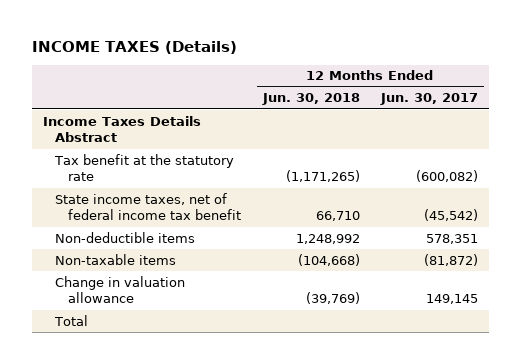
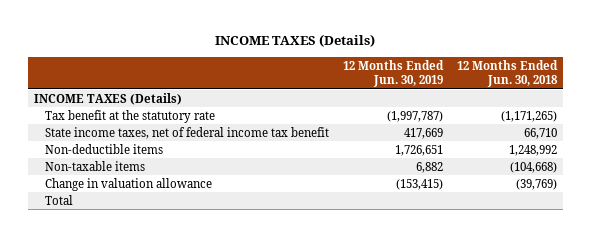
- | 12 Months Ended Jun. 30, 2018 | 12 Months Ended Jun. 30, 2017
+ | 12 Months Ended Jun. 30, 2019 | 12 Months Ended Jun. 30, 2018
- Income Taxes Details Abstract
+ INCOME TAXES (Details)

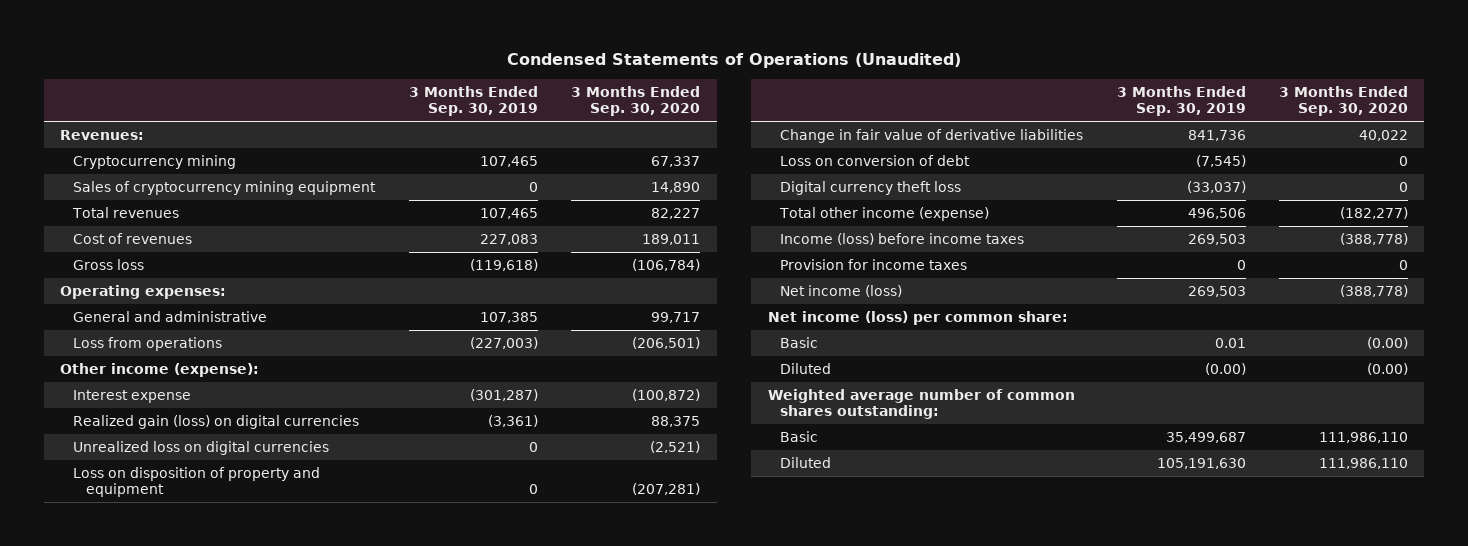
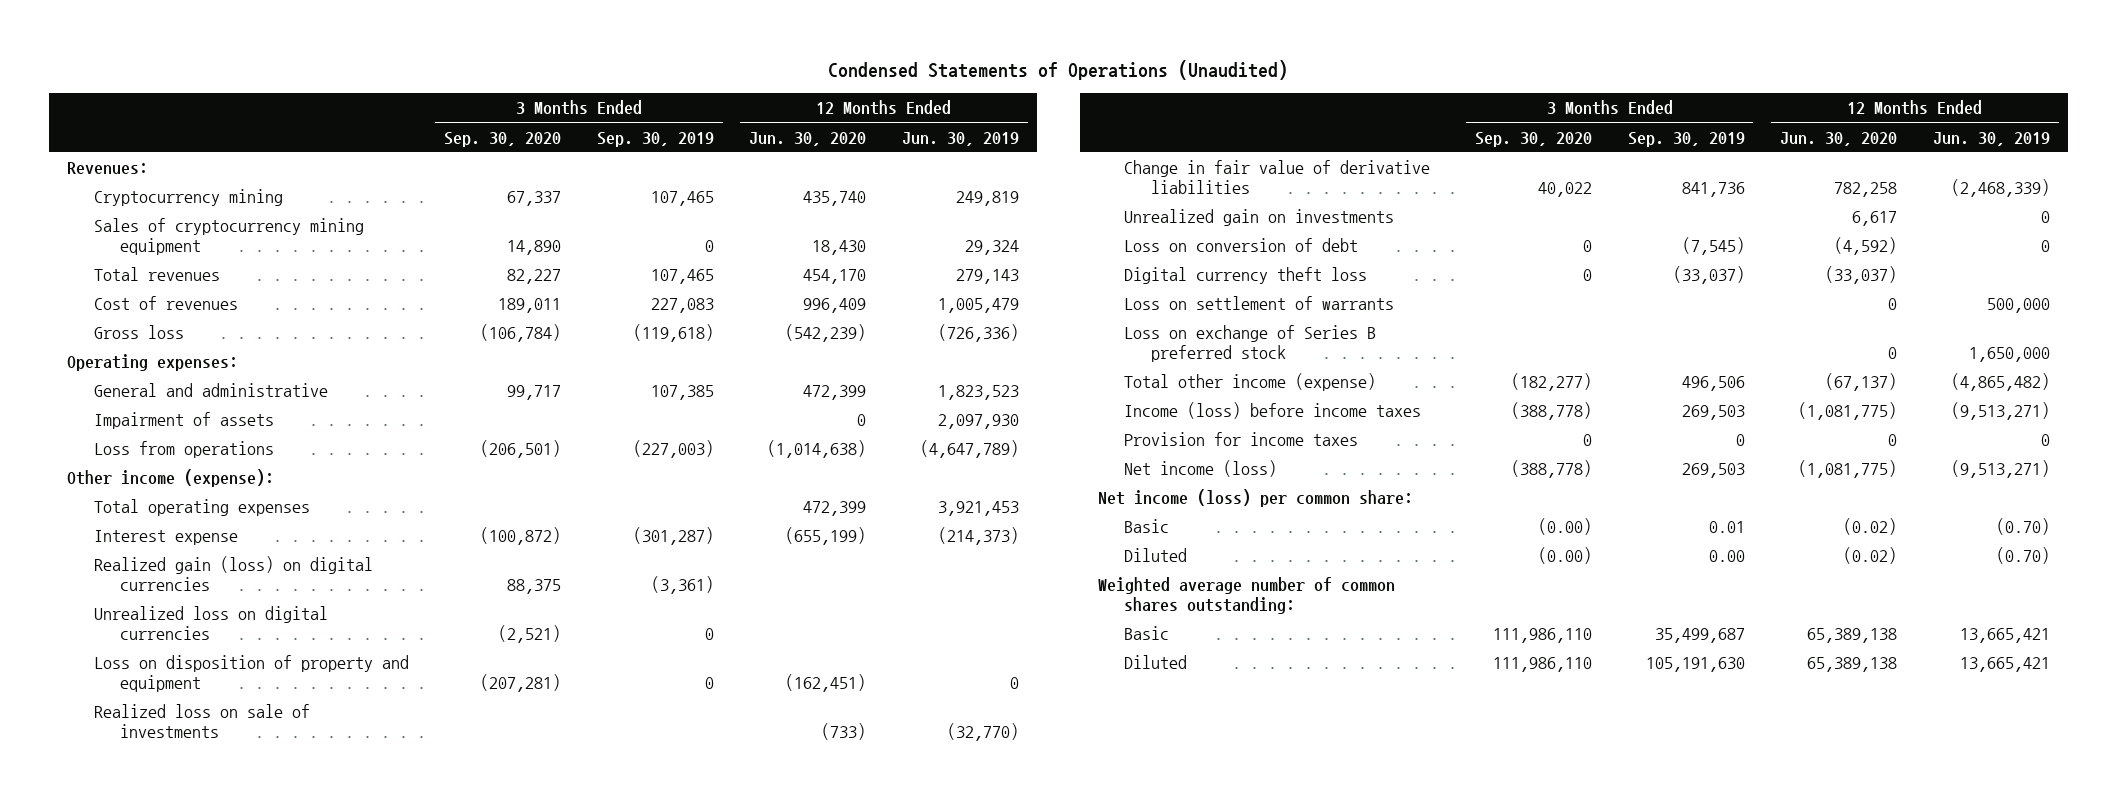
- | 3 Months Ended Sep. 30, 2019 | 3 Months Ended Sep. 30, 2020
+ | 3 Months Ended Sep. 30, 2020 | 3 Months Ended Sep. 30, 2019 | 12 Months Ended Jun. 30, 2020 | 12 Months Ended Jun. 30, 2019
+ Impairment of assets | | | 0 | 2,097,930
+ Total operating expenses | | | 472,399 | 3,921,453
+ Realized loss on sale of investments | | | (733) | (32,770)
+ Unrealized gain on investments | | | 6,617 | 0
+ Loss on settlement of warrants | | | 0 | 500,000
+ Loss on exchange of Series B preferred stock | | | 0 | 1,650,000
- Diluted | (0.00) | (0.00)
+ Diluted | (0.00) | 0.00 | (0.02) | (0.70)

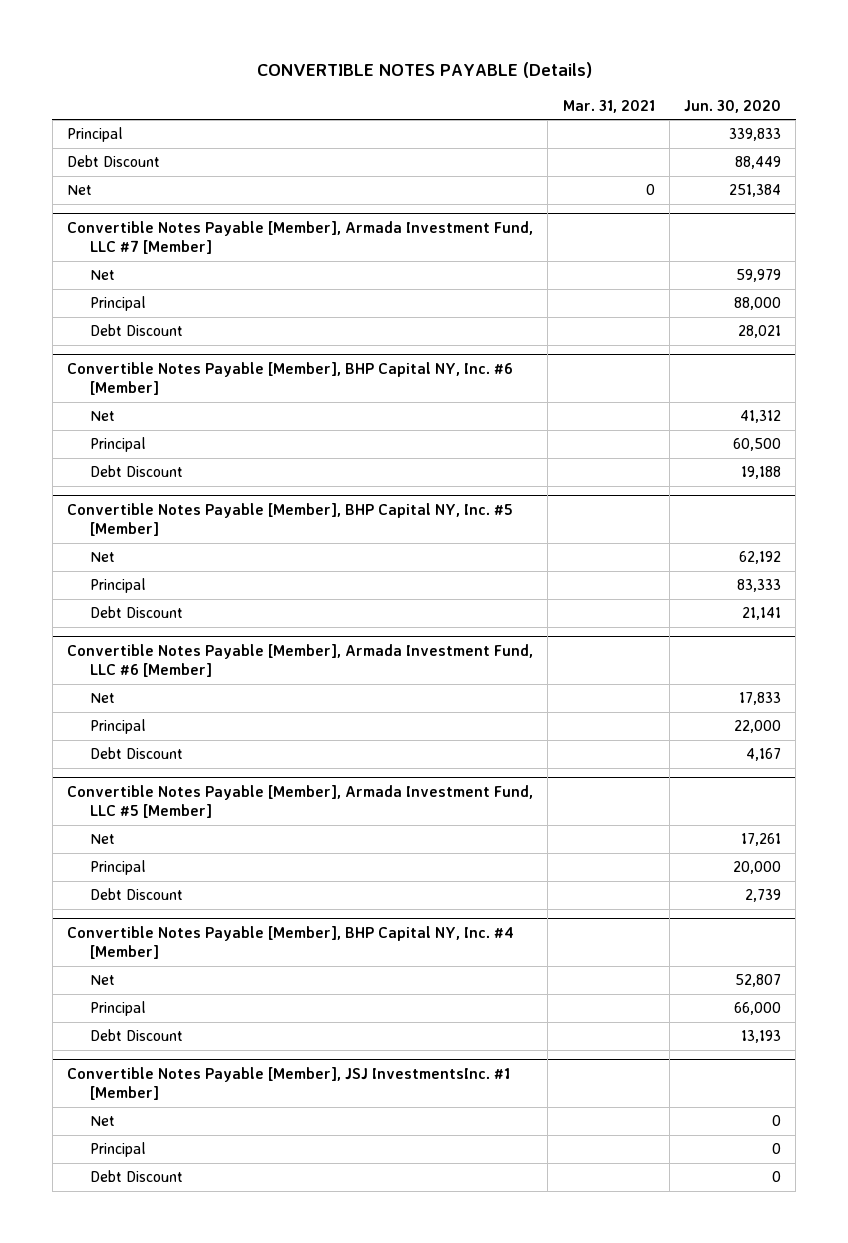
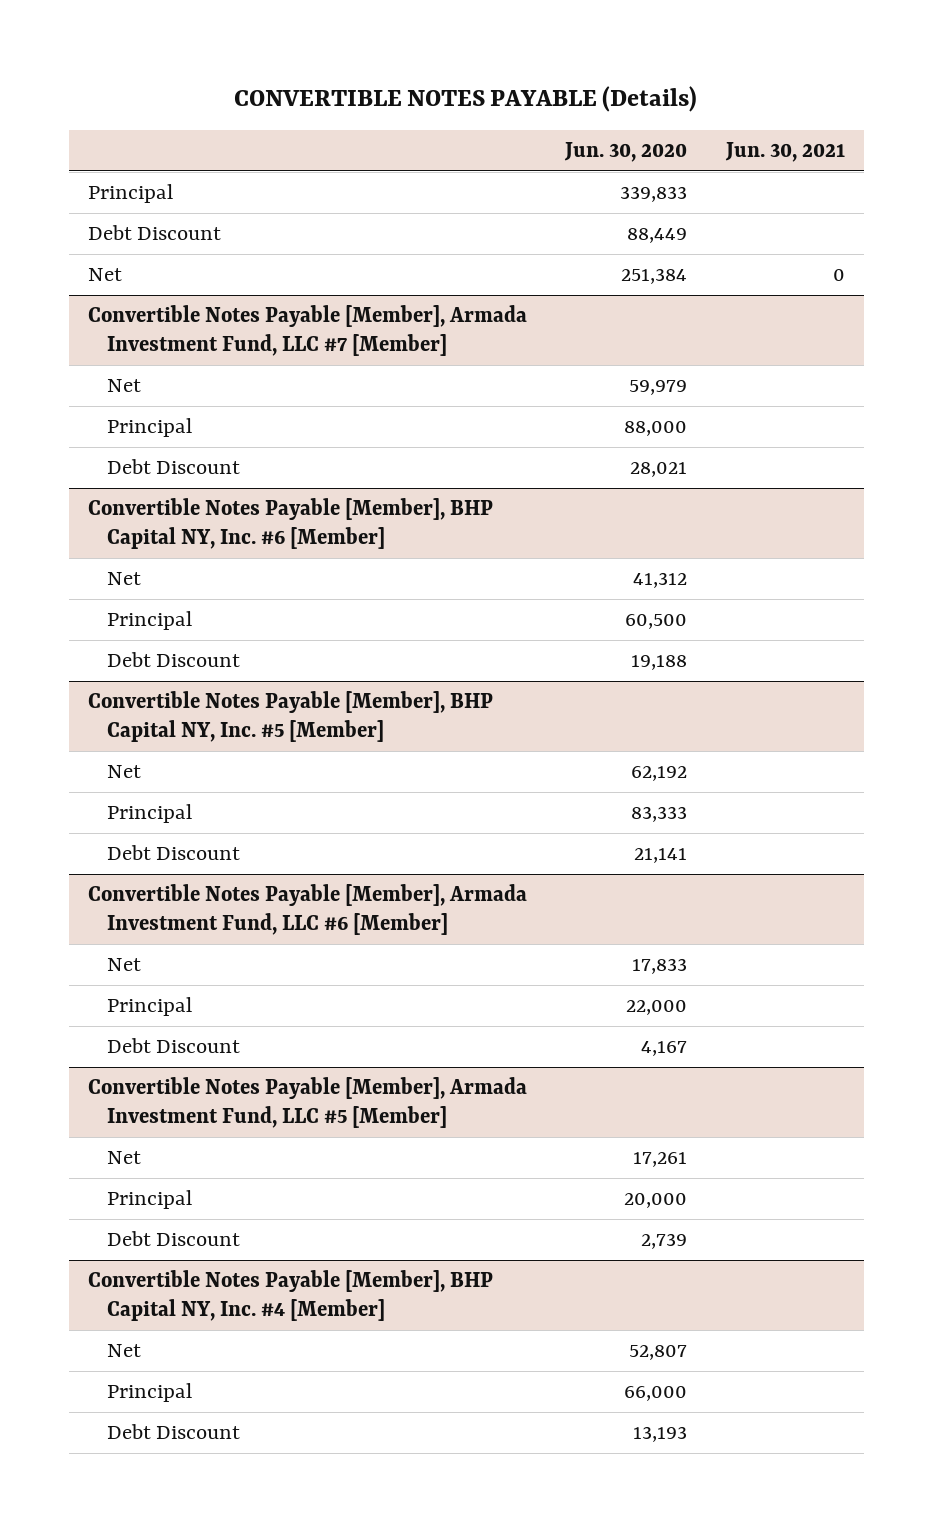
- | Mar. 31, 2021 | Jun. 30, 2020
+ | Jun. 30, 2020 | Jun. 30, 2021
- Convertible Notes Payable [Member], JSJ InvestmentsInc. #1 [Member]
- Net | | 0
- Principal | | 0
- Debt Discount | | 0

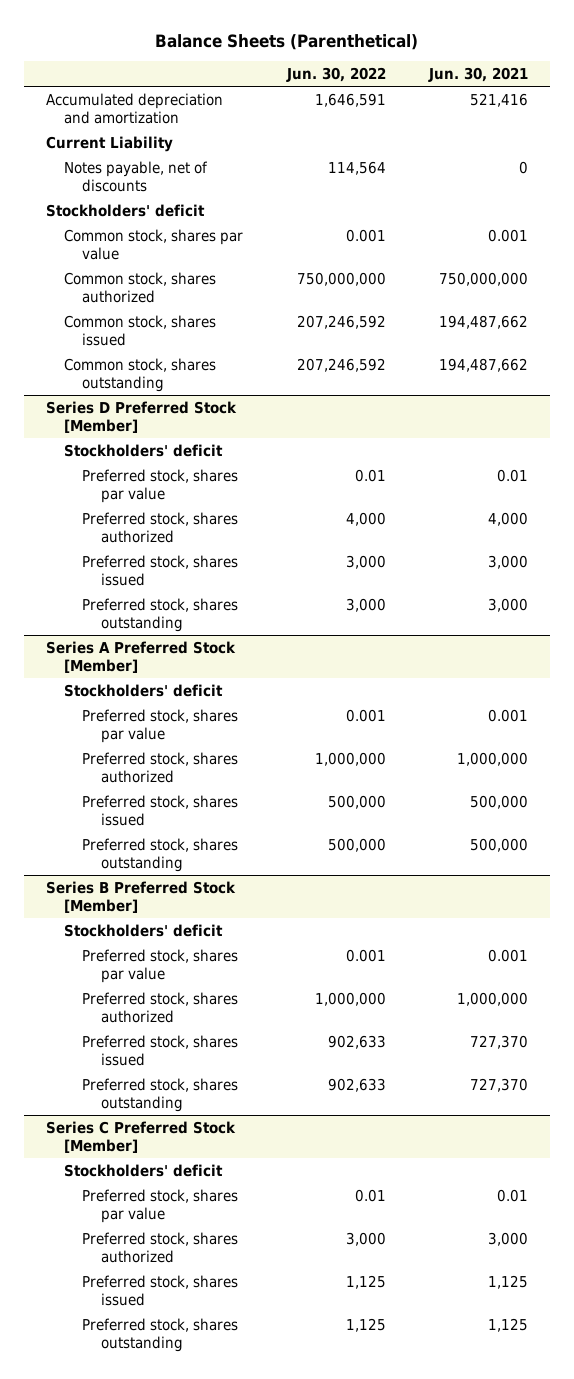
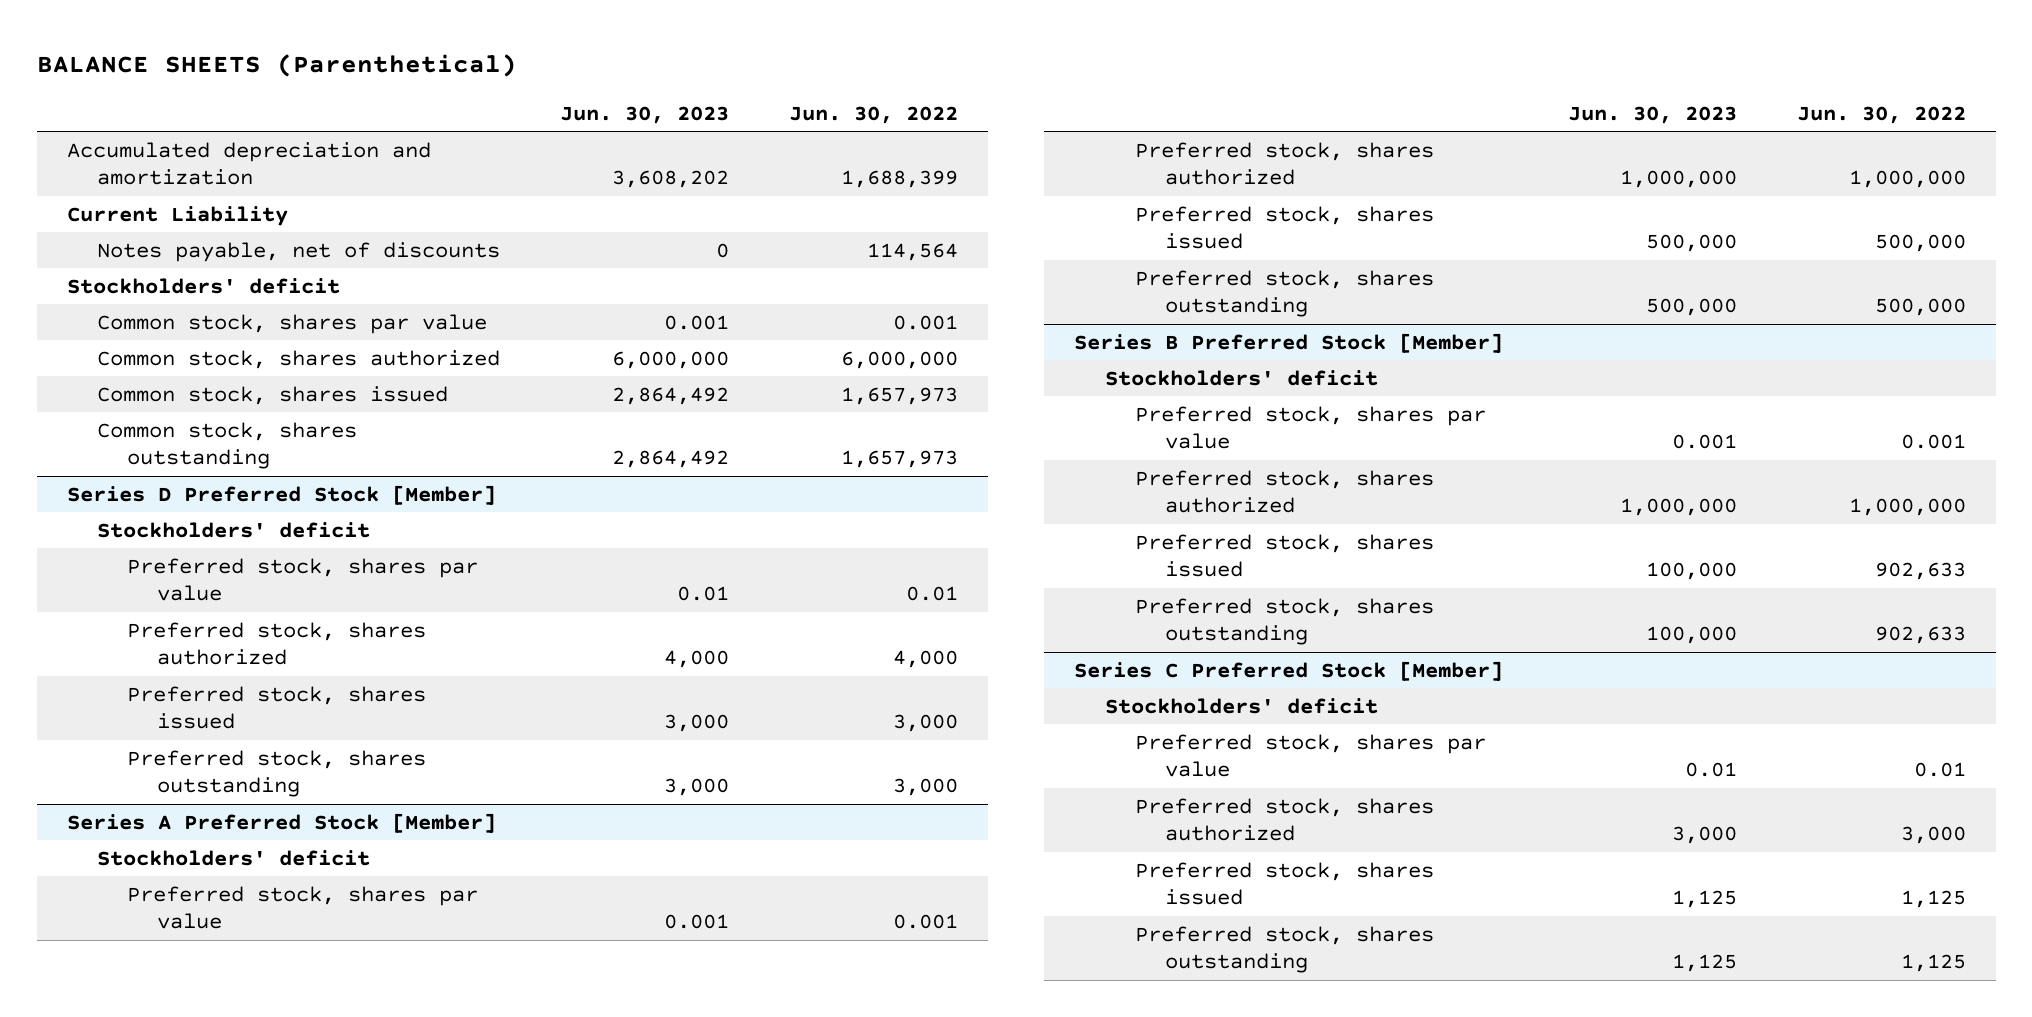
- Balance Sheets (Parenthetical)
+ BALANCE SHEETS (Parenthetical)
- | Jun. 30, 2022 | Jun. 30, 2021
+ | Jun. 30, 2023 | Jun. 30, 2022
- Accumulated depreciation and amortization | 1,646,591 | 521,416
+ Accumulated depreciation and amortization | 3,608,202 | 1,688,399
- Common stock, shares authorized | 750,000,000 | 750,000,000
- Common stock, shares issued | 207,246,592 | 194,487,662
- Common stock, shares outstanding | 207,246,592 | 194,487,662
+ Common stock, shares authorized | 6,000,000 | 6,000,000
+ Common stock, shares issued | 2,864,492 | 1,657,973
+ Common stock, shares outstanding | 2,864,492 | 1,657,973

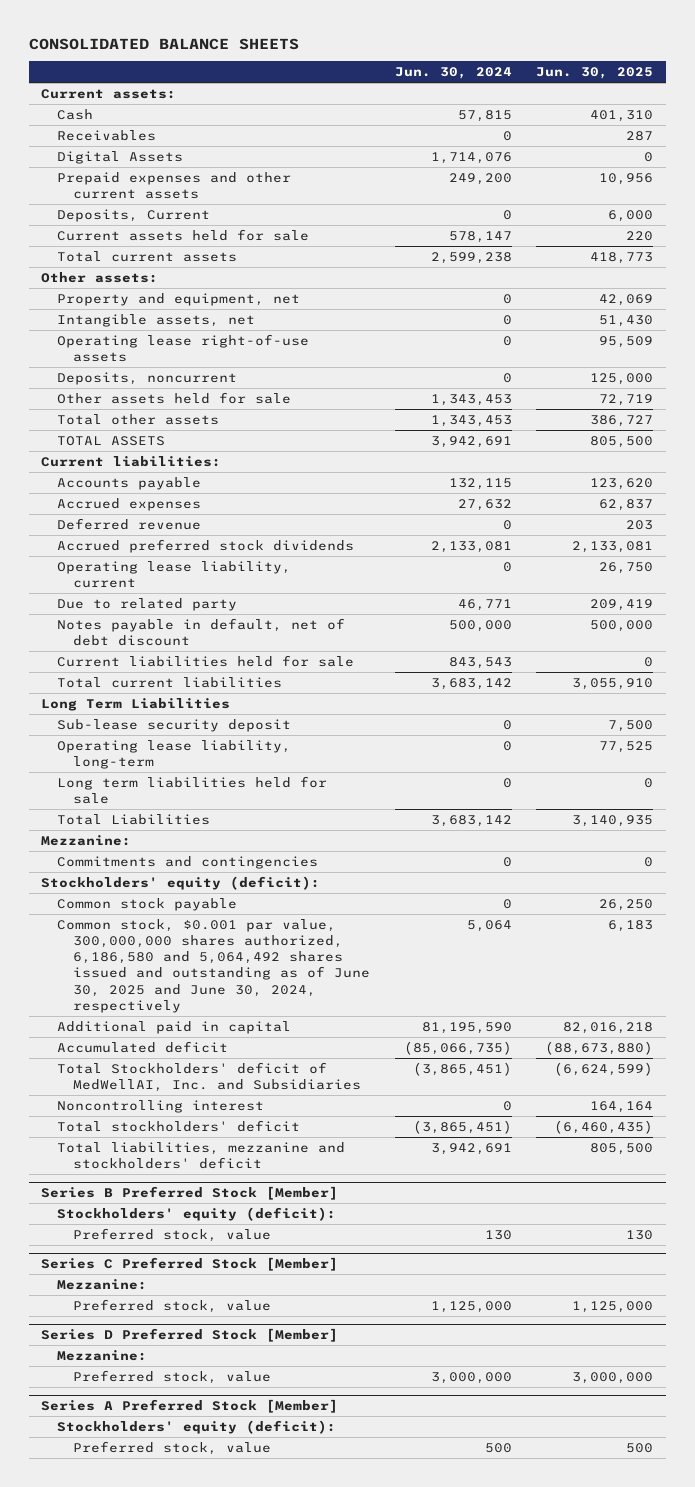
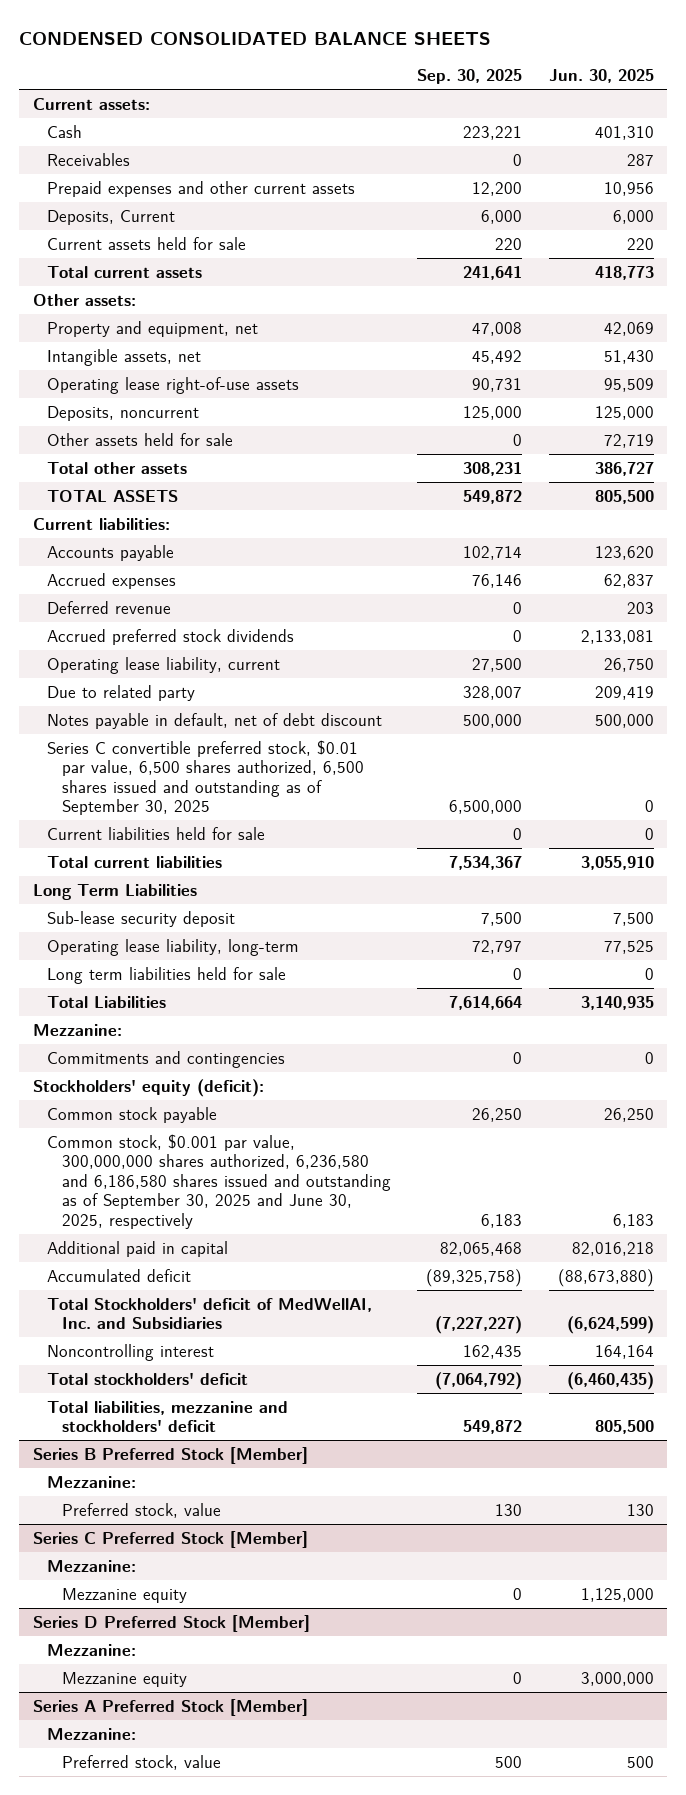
- CONSOLIDATED BALANCE SHEETS
+ CONDENSED CONSOLIDATED BALANCE SHEETS
- | Jun. 30, 2024 | Jun. 30, 2025
+ | Sep. 30, 2025 | Jun. 30, 2025
- Digital Assets | 1,714,076 | 0
+ Series C convertible preferred stock, $0.01 par value, 6,500 shares authorized, 6,500 shares issued and outstanding as of September 30, 2025 | 6,500,000 | 0
- Common stock, $0.001 par value, 300,000,000 shares authorized, 6,186,580 and 5,064,492 shares issued and outstanding as of June 30, 2025 and June 30, 2024, respectively | 5,064 | 6,183
+ Common stock, $0.001 par value, 300,000,000 shares authorized, 6,236,580 and 6,186,580 shares issued and outstanding as of September 30, 2025 and June 30, 2025, respectively | 6,183 | 6,183
@ Series B Preferred Stock [Member]
- Stockholders' equity (deficit):
+ Mezzanine:
@ Series C Preferred Stock [Member]
- Preferred stock, value | 1,125,000 | 1,125,000
+ Mezzanine equity | 0 | 1,125,000
@ Series D Preferred Stock [Member]
- Preferred stock, value | 3,000,000 | 3,000,000
+ Mezzanine equity | 0 | 3,000,000
@ Series A Preferred Stock [Member]
- Stockholders' equity (deficit):
+ Mezzanine:

